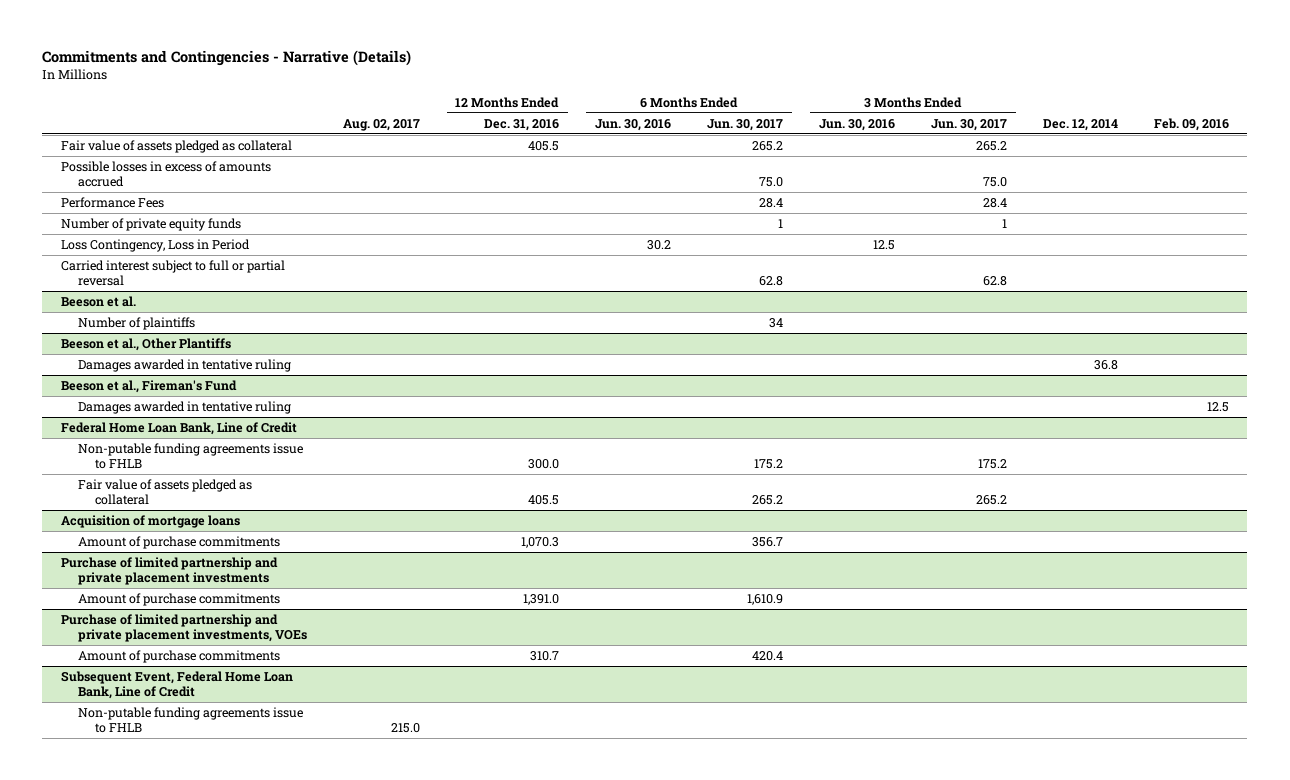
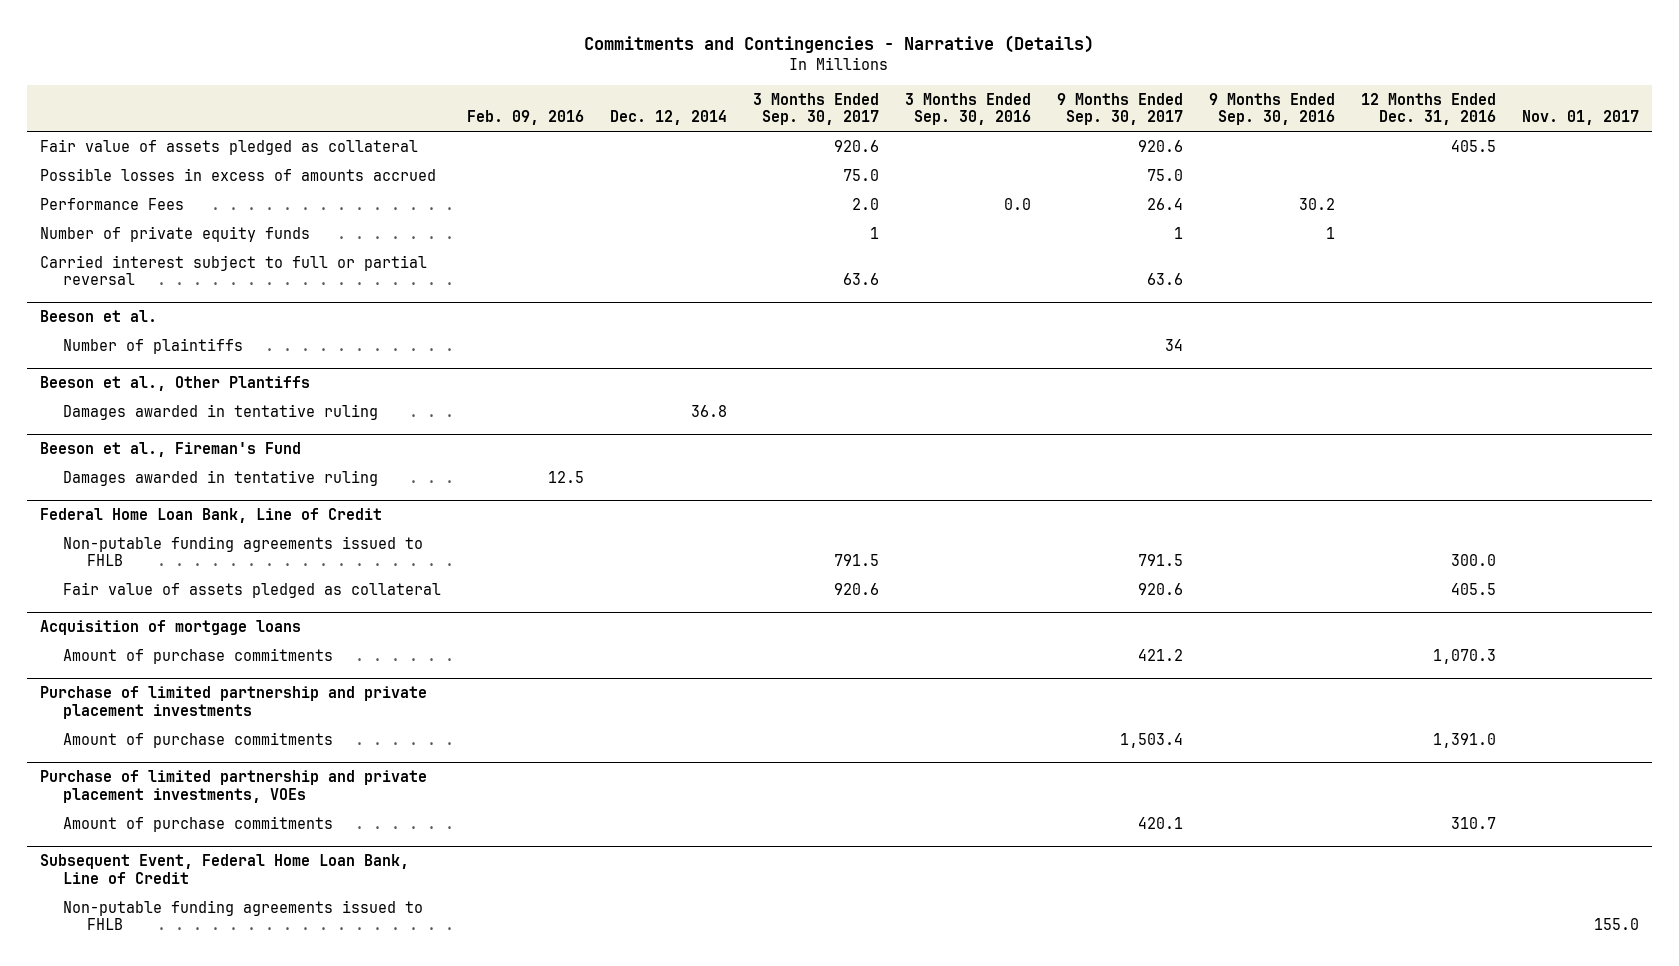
- | Aug. 02, 2017 | 12 Months Ended Dec. 31, 2016 | 6 Months Ended Jun. 30, 2016 | 6 Months Ended Jun. 30, 2017 | 3 Months Ended Jun. 30, 2016 | 3 Months Ended Jun. 30, 2017 | Dec. 12, 2014 | Feb. 09, 2016
+ | Feb. 09, 2016 | Dec. 12, 2014 | 3 Months Ended Sep. 30, 2017 | 3 Months Ended Sep. 30, 2016 | 9 Months Ended Sep. 30, 2017 | 9 Months Ended Sep. 30, 2016 | 12 Months Ended Dec. 31, 2016 | Nov. 01, 2017
- Loss Contingency, Loss in Period | | | 30.2 | | 12.5 | | |
@ Federal Home Loan Bank, Line of Credit
- Non-putable funding agreements issue to FHLB | | 300.0 | | 175.2 | | 175.2 | |
+ Non-putable funding agreements issued to FHLB | | | 791.5 | | 791.5 | | 300.0 |
@ Subsequent Event, Federal Home Loan Bank, Line of Credit
- Non-putable funding agreements issue to FHLB | 215.0 | | | | | | |
+ Non-putable funding agreements issued to FHLB | | | | | | | | 155.0

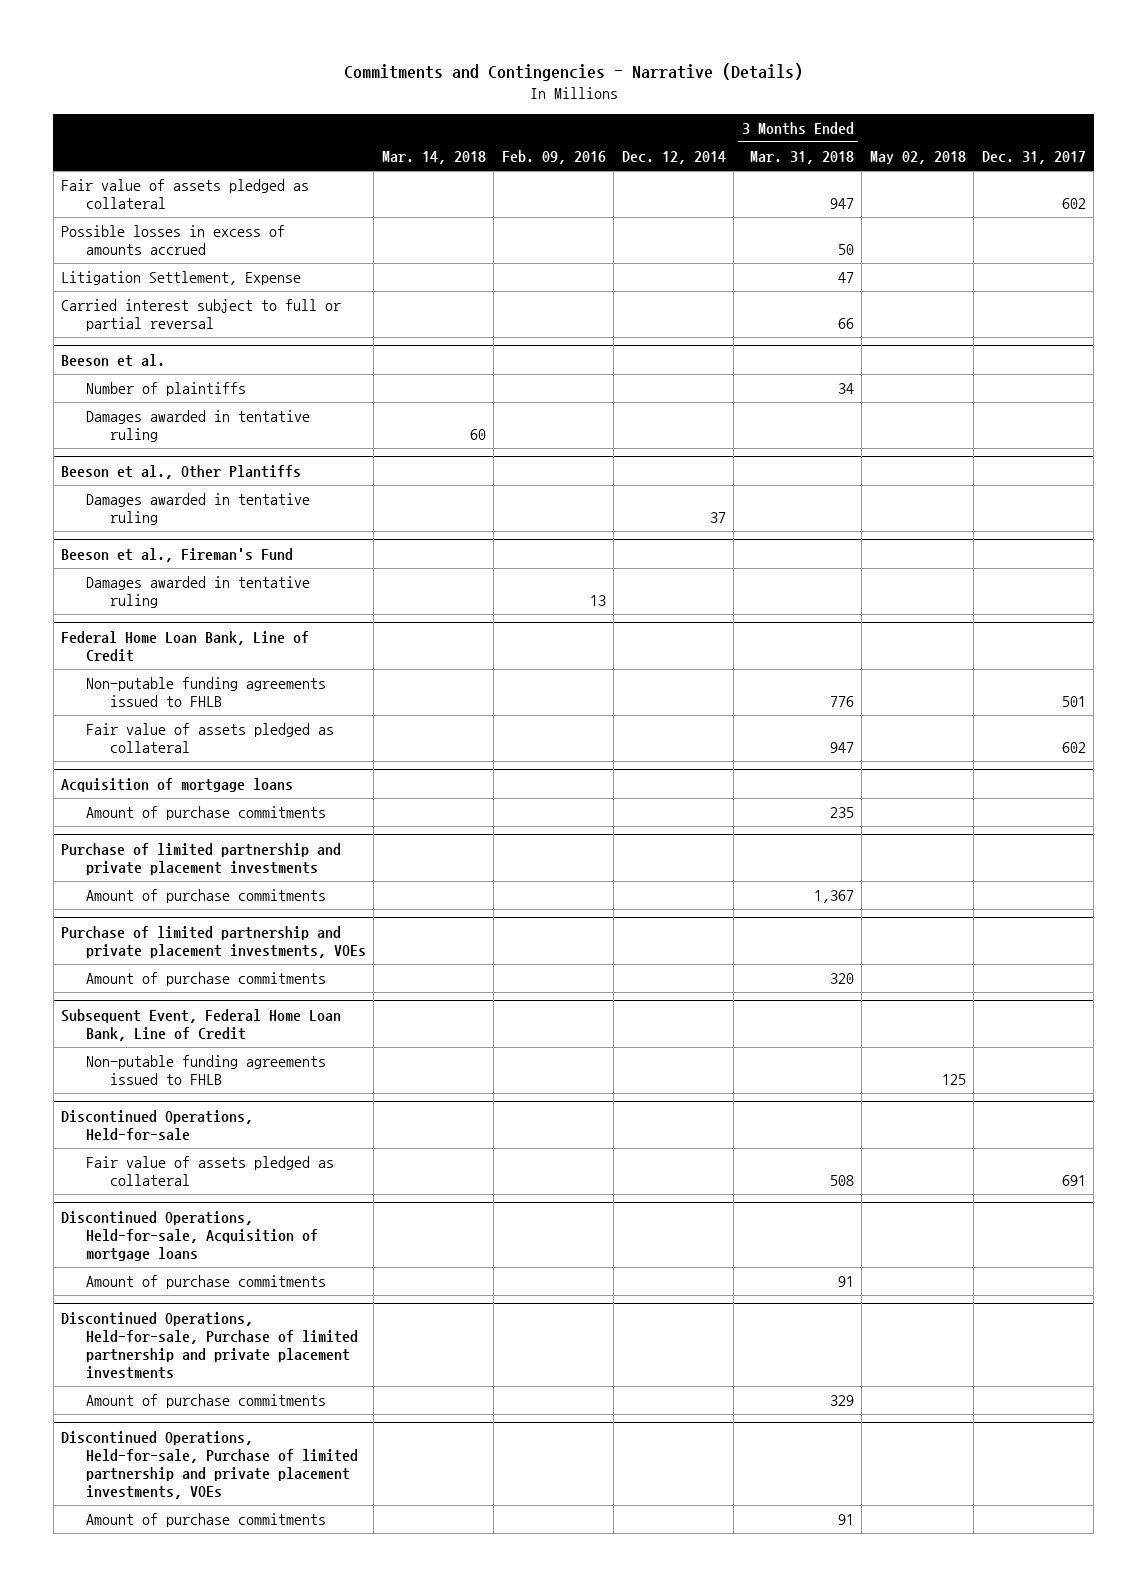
- | Feb. 09, 2016 | Dec. 12, 2014 | 3 Months Ended Sep. 30, 2017 | 3 Months Ended Sep. 30, 2016 | 9 Months Ended Sep. 30, 2017 | 9 Months Ended Sep. 30, 2016 | 12 Months Ended Dec. 31, 2016 | Nov. 01, 2017
+ | Mar. 14, 2018 | Feb. 09, 2016 | Dec. 12, 2014 | 3 Months Ended Mar. 31, 2018 | May 02, 2018 | Dec. 31, 2017
- Performance Fees | | | 2.0 | 0.0 | 26.4 | 30.2 | |
- Number of private equity funds | | | 1 | | 1 | 1 | |
+ Litigation Settlement, Expense | | | | 47 | |
@ Beeson et al.
+ Damages awarded in tentative ruling | 60 | | | | |
@ Beeson et al., Other Plantiffs
- Damages awarded in tentative ruling | | 36.8 | | | | | |
+ Damages awarded in tentative ruling | | | 37 | | |
@ Beeson et al., Fireman's Fund
- Damages awarded in tentative ruling | 12.5 | | | | | | |
+ Damages awarded in tentative ruling | | 13 | | | |
+ Discontinued Operations, Held-for-sale
+ Fair value of assets pledged as collateral | | | | 508 | | 691
+ Discontinued Operations, Held-for-sale, Acquisition of mortgage loans
+ Amount of purchase commitments | | | | 91 | |
+ Discontinued Operations, Held-for-sale, Purchase of limited partnership and private placement investments
+ Amount of purchase commitments | | | | 329 | |
+ Discontinued Operations, Held-for-sale, Purchase of limited partnership and private placement investments, VOEs
+ Amount of purchase commitments | | | | 91 | |

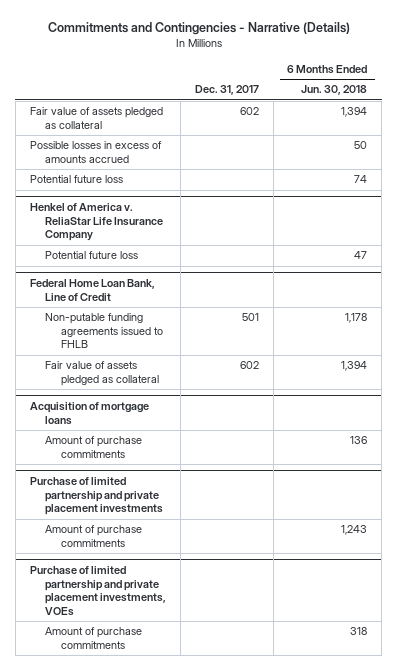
- | Mar. 14, 2018 | Feb. 09, 2016 | Dec. 12, 2014 | 3 Months Ended Mar. 31, 2018 | May 02, 2018 | Dec. 31, 2017
+ | Dec. 31, 2017 | 6 Months Ended Jun. 30, 2018
- Litigation Settlement, Expense | | | | 47 | |
- Carried interest subject to full or partial reversal | | | | 66 | |
- Beeson et al.
- Number of plaintiffs | | | | 34 | |
- Damages awarded in tentative ruling | 60 | | | | |
- Beeson et al., Other Plantiffs
- Damages awarded in tentative ruling | | | 37 | | |
- Beeson et al., Fireman's Fund
- Damages awarded in tentative ruling | | 13 | | | |
+ Potential future loss | | 74
+ Henkel of America v. ReliaStar Life Insurance Company
+ Potential future loss | | 47
- Subsequent Event, Federal Home Loan Bank, Line of Credit
- Non-putable funding agreements issued to FHLB | | | | | 125 |
- Discontinued Operations, Held-for-sale
- Fair value of assets pledged as collateral | | | | 508 | | 691
- Discontinued Operations, Held-for-sale, Acquisition of mortgage loans
- Amount of purchase commitments | | | | 91 | |
- Discontinued Operations, Held-for-sale, Purchase of limited partnership and private placement investments
- Amount of purchase commitments | | | | 329 | |
- Discontinued Operations, Held-for-sale, Purchase of limited partnership and private placement investments, VOEs
- Amount of purchase commitments | | | | 91 | |

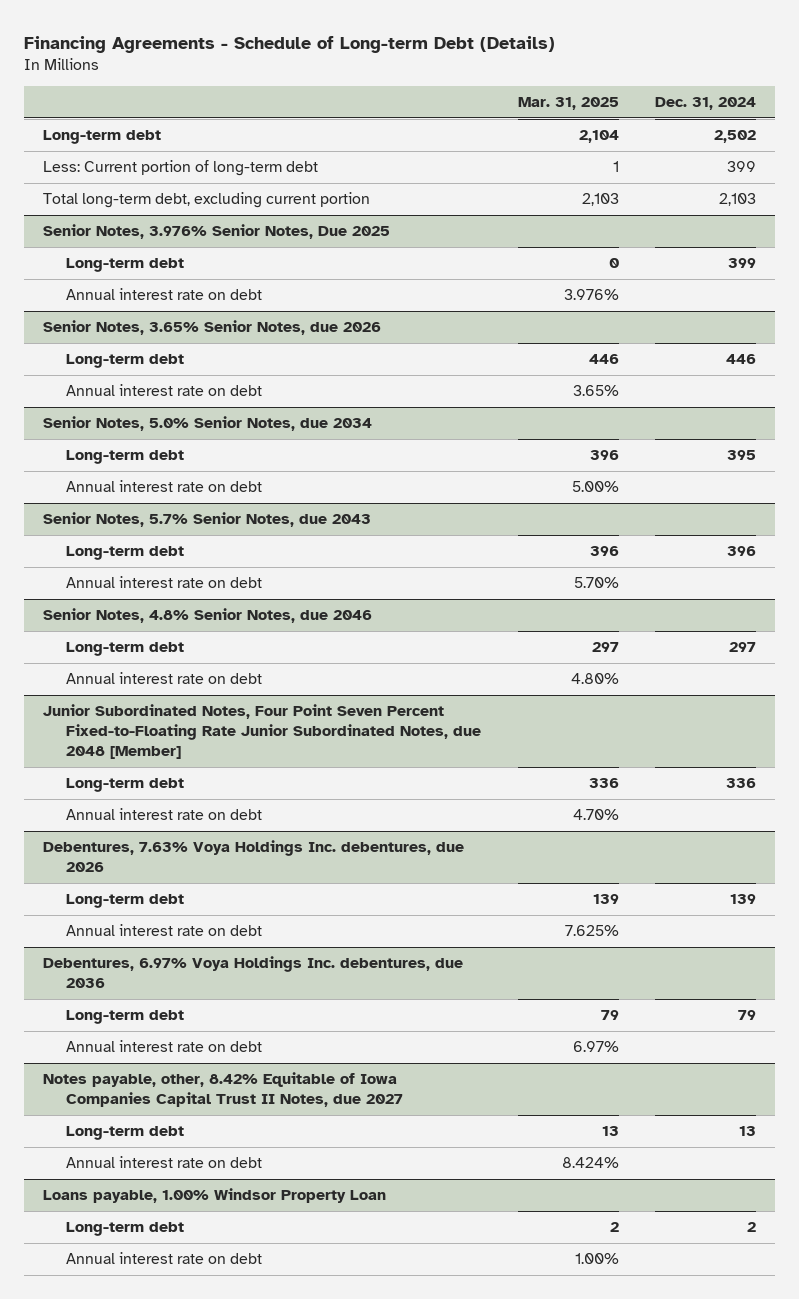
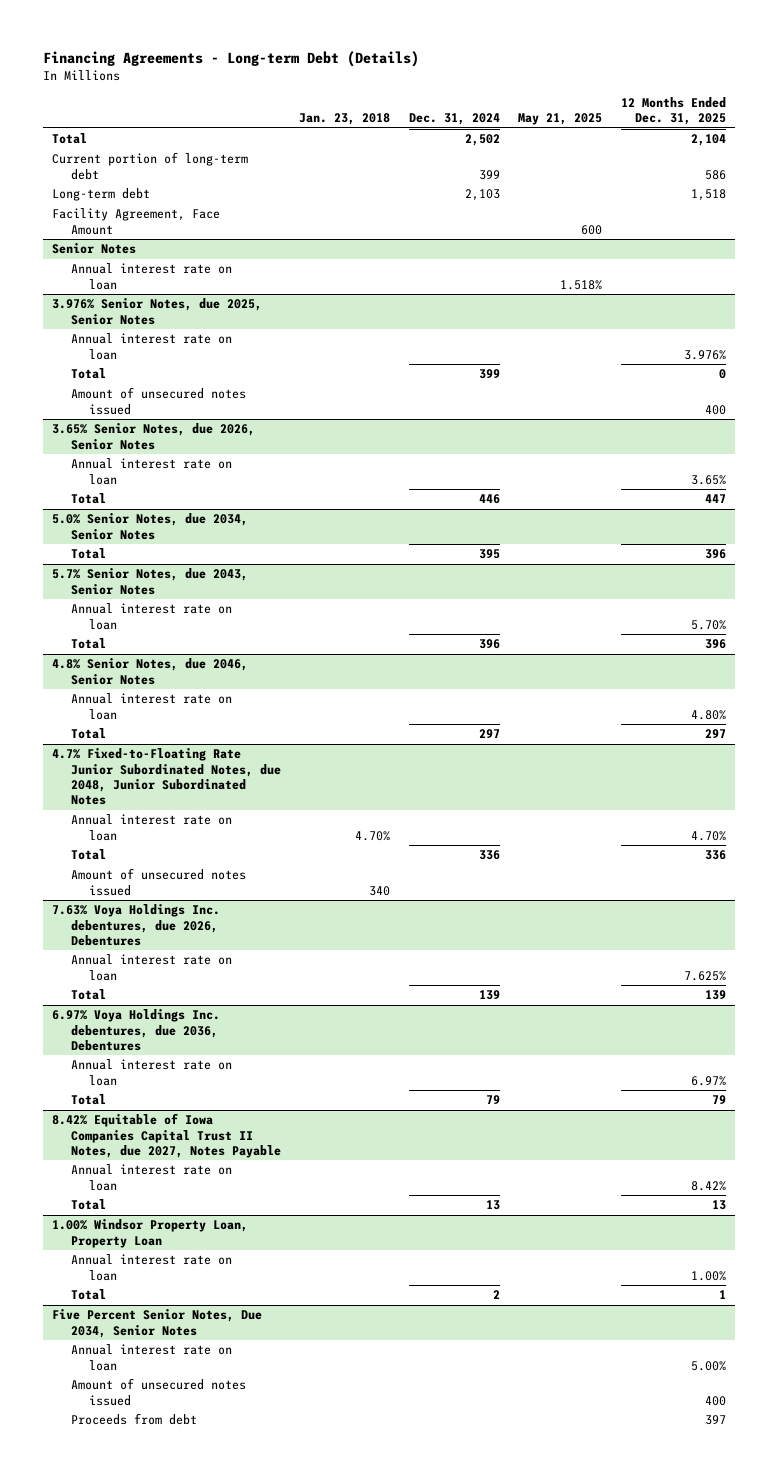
- Financing Agreements - Schedule of Long-term Debt (Details)
+ Financing Agreements - Long-term Debt (Details)
- | Mar. 31, 2025 | Dec. 31, 2024
+ | Jan. 23, 2018 | Dec. 31, 2024 | May 21, 2025 | 12 Months Ended Dec. 31, 2025
- Long-term debt | 2,104 | 2,502
- Less: Current portion of long-term debt | 1 | 399
- Total long-term debt, excluding current portion | 2,103 | 2,103
- Senior Notes, 3.976% Senior Notes, Due 2025
- Long-term debt | 0 | 399
- Annual interest rate on debt | 3.976% |
- Senior Notes, 3.65% Senior Notes, due 2026
- Long-term debt | 446 | 446
- Annual interest rate on debt | 3.65% |
- Senior Notes, 5.0% Senior Notes, due 2034
- Long-term debt | 396 | 395
- Annual interest rate on debt | 5.00% |
- Senior Notes, 5.7% Senior Notes, due 2043
- Long-term debt | 396 | 396
- Annual interest rate on debt | 5.70% |
- Senior Notes, 4.8% Senior Notes, due 2046
- Long-term debt | 297 | 297
- Annual interest rate on debt | 4.80% |
- Junior Subordinated Notes, Four Point Seven Percent Fixed-to-Floating Rate Junior Subordinated Notes, due 2048 [Member]
- Long-term debt | 336 | 336
- Annual interest rate on debt | 4.70% |
- Debentures, 7.63% Voya Holdings Inc. debentures, due 2026
- Long-term debt | 139 | 139
- Annual interest rate on debt | 7.625% |
- Debentures, 6.97% Voya Holdings Inc. debentures, due 2036
- Long-term debt | 79 | 79
- Annual interest rate on debt | 6.97% |
- Notes payable, other, 8.42% Equitable of Iowa Companies Capital Trust II Notes, due 2027
- Long-term debt | 13 | 13
- Annual interest rate on debt | 8.424% |
- Loans payable, 1.00% Windsor Property Loan
- Long-term debt | 2 | 2
- Annual interest rate on debt | 1.00% |
+ Total | | 2,502 | | 2,104
+ Current portion of long-term debt | | 399 | | 586
+ Long-term debt | | 2,103 | | 1,518
+ Facility Agreement, Face Amount | | | 600 |
+ Senior Notes
+ Annual interest rate on loan | | | 1.518% |
+ 3.976% Senior Notes, due 2025, Senior Notes
+ Annual interest rate on loan | | | | 3.976%
+ Total | | 399 | | 0
+ Amount of unsecured notes issued | | | | 400
+ 3.65% Senior Notes, due 2026, Senior Notes
+ Annual interest rate on loan | | | | 3.65%
+ Total | | 446 | | 447
+ 5.0% Senior Notes, due 2034, Senior Notes
+ Total | | 395 | | 396
+ 5.7% Senior Notes, due 2043, Senior Notes
+ Annual interest rate on loan | | | | 5.70%
+ Total | | 396 | | 396
+ 4.8% Senior Notes, due 2046, Senior Notes
+ Annual interest rate on loan | | | | 4.80%
+ Total | | 297 | | 297
+ 4.7% Fixed-to-Floating Rate Junior Subordinated Notes, due 2048, Junior Subordinated Notes
+ Annual interest rate on loan | 4.70% | | | 4.70%
+ Total | | 336 | | 336
+ Amount of unsecured notes issued | 340 | | |
+ 7.63% Voya Holdings Inc. debentures, due 2026, Debentures
+ Annual interest rate on loan | | | | 7.625%
+ Total | | 139 | | 139
+ 6.97% Voya Holdings Inc. debentures, due 2036, Debentures
+ Annual interest rate on loan | | | | 6.97%
+ Total | | 79 | | 79
+ 8.42% Equitable of Iowa Companies Capital Trust II Notes, due 2027, Notes Payable
+ Annual interest rate on loan | | | | 8.42%
+ Total | | 13 | | 13
+ 1.00% Windsor Property Loan, Property Loan
+ Annual interest rate on loan | | | | 1.00%
+ Total | | 2 | | 1
+ Five Percent Senior Notes, Due 2034, Senior Notes
+ Annual interest rate on loan | | | | 5.00%
+ Amount of unsecured notes issued | | | | 400
+ Proceeds from debt | | | | 397

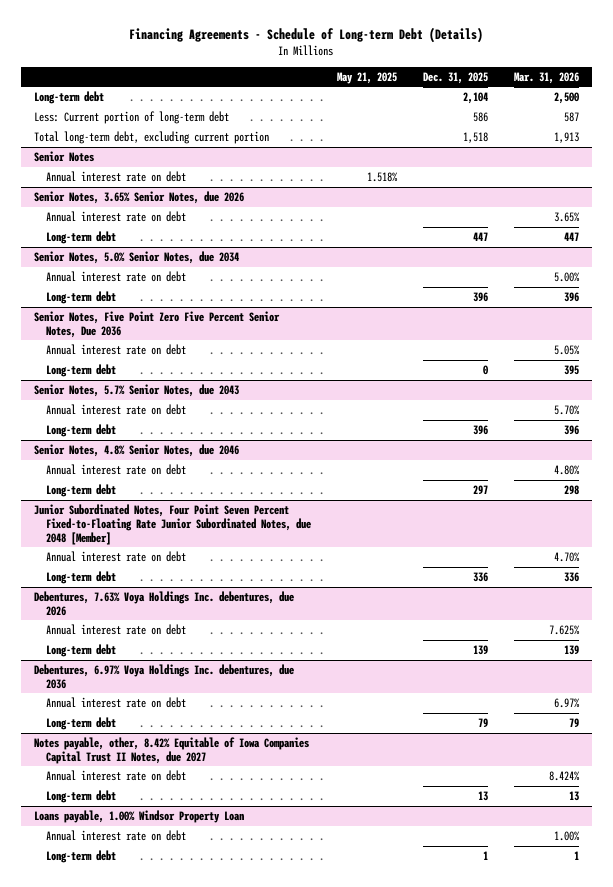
- Financing Agreements - Long-term Debt (Details)
+ Financing Agreements - Schedule of Long-term Debt (Details)
- | Jan. 23, 2018 | Dec. 31, 2024 | May 21, 2025 | 12 Months Ended Dec. 31, 2025
+ | May 21, 2025 | Dec. 31, 2025 | Mar. 31, 2026
- Total | | 2,502 | | 2,104
- Current portion of long-term debt | | 399 | | 586
- Facility Agreement, Face Amount | | | 600 |
+ Less: Current portion of long-term debt | | 586 | 587
+ Total long-term debt, excluding current portion | | 1,518 | 1,913
@ Senior Notes
- Annual interest rate on loan | | | 1.518% |
- 3.976% Senior Notes, due 2025, Senior Notes
- Annual interest rate on loan | | | | 3.976%
- Total | | 399 | | 0
- Amount of unsecured notes issued | | | | 400
- 3.65% Senior Notes, due 2026, Senior Notes
- Annual interest rate on loan | | | | 3.65%
- Total | | 446 | | 447
- 5.0% Senior Notes, due 2034, Senior Notes
- Total | | 395 | | 396
- 5.7% Senior Notes, due 2043, Senior Notes
- Annual interest rate on loan | | | | 5.70%
- Total | | 396 | | 396
- 4.8% Senior Notes, due 2046, Senior Notes
- Annual interest rate on loan | | | | 4.80%
- Total | | 297 | | 297
- 4.7% Fixed-to-Floating Rate Junior Subordinated Notes, due 2048, Junior Subordinated Notes
- Annual interest rate on loan | 4.70% | | | 4.70%
- Total | | 336 | | 336
- Amount of unsecured notes issued | 340 | | |
- 7.63% Voya Holdings Inc. debentures, due 2026, Debentures
- Annual interest rate on loan | | | | 7.625%
- Total | | 139 | | 139
- 6.97% Voya Holdings Inc. debentures, due 2036, Debentures
- Annual interest rate on loan | | | | 6.97%
- Total | | 79 | | 79
- 8.42% Equitable of Iowa Companies Capital Trust II Notes, due 2027, Notes Payable
- Annual interest rate on loan | | | | 8.42%
- Total | | 13 | | 13
- 1.00% Windsor Property Loan, Property Loan
- Annual interest rate on loan | | | | 1.00%
- Total | | 2 | | 1
- Five Percent Senior Notes, Due 2034, Senior Notes
- Annual interest rate on loan | | | | 5.00%
- Amount of unsecured notes issued | | | | 400
- Proceeds from debt | | | | 397
@ Senior Notes
+ Annual interest rate on debt | 1.518% | |
+ Senior Notes, 3.65% Senior Notes, due 2026
+ Annual interest rate on debt | | | 3.65%
+ Long-term debt | | 447 | 447
+ Senior Notes, 5.0% Senior Notes, due 2034
+ Annual interest rate on debt | | | 5.00%
+ Long-term debt | | 396 | 396
+ Senior Notes, Five Point Zero Five Percent Senior Notes, Due 2036
+ Annual interest rate on debt | | | 5.05%
+ Long-term debt | | 0 | 395
+ Senior Notes, 5.7% Senior Notes, due 2043
+ Annual interest rate on debt | | | 5.70%
+ Long-term debt | | 396 | 396
+ Senior Notes, 4.8% Senior Notes, due 2046
+ Annual interest rate on debt | | | 4.80%
+ Long-term debt | | 297 | 298
+ Junior Subordinated Notes, Four Point Seven Percent Fixed-to-Floating Rate Junior Subordinated Notes, due 2048 [Member]
+ Annual interest rate on debt | | | 4.70%
+ Long-term debt | | 336 | 336
+ Debentures, 7.63% Voya Holdings Inc. debentures, due 2026
+ Annual interest rate on debt | | | 7.625%
+ Long-term debt | | 139 | 139
+ Debentures, 6.97% Voya Holdings Inc. debentures, due 2036
+ Annual interest rate on debt | | | 6.97%
+ Long-term debt | | 79 | 79
+ Notes payable, other, 8.42% Equitable of Iowa Companies Capital Trust II Notes, due 2027
+ Annual interest rate on debt | | | 8.424%
+ Long-term debt | | 13 | 13
+ Loans payable, 1.00% Windsor Property Loan
+ Annual interest rate on debt | | | 1.00%
+ Long-term debt | | 1 | 1

